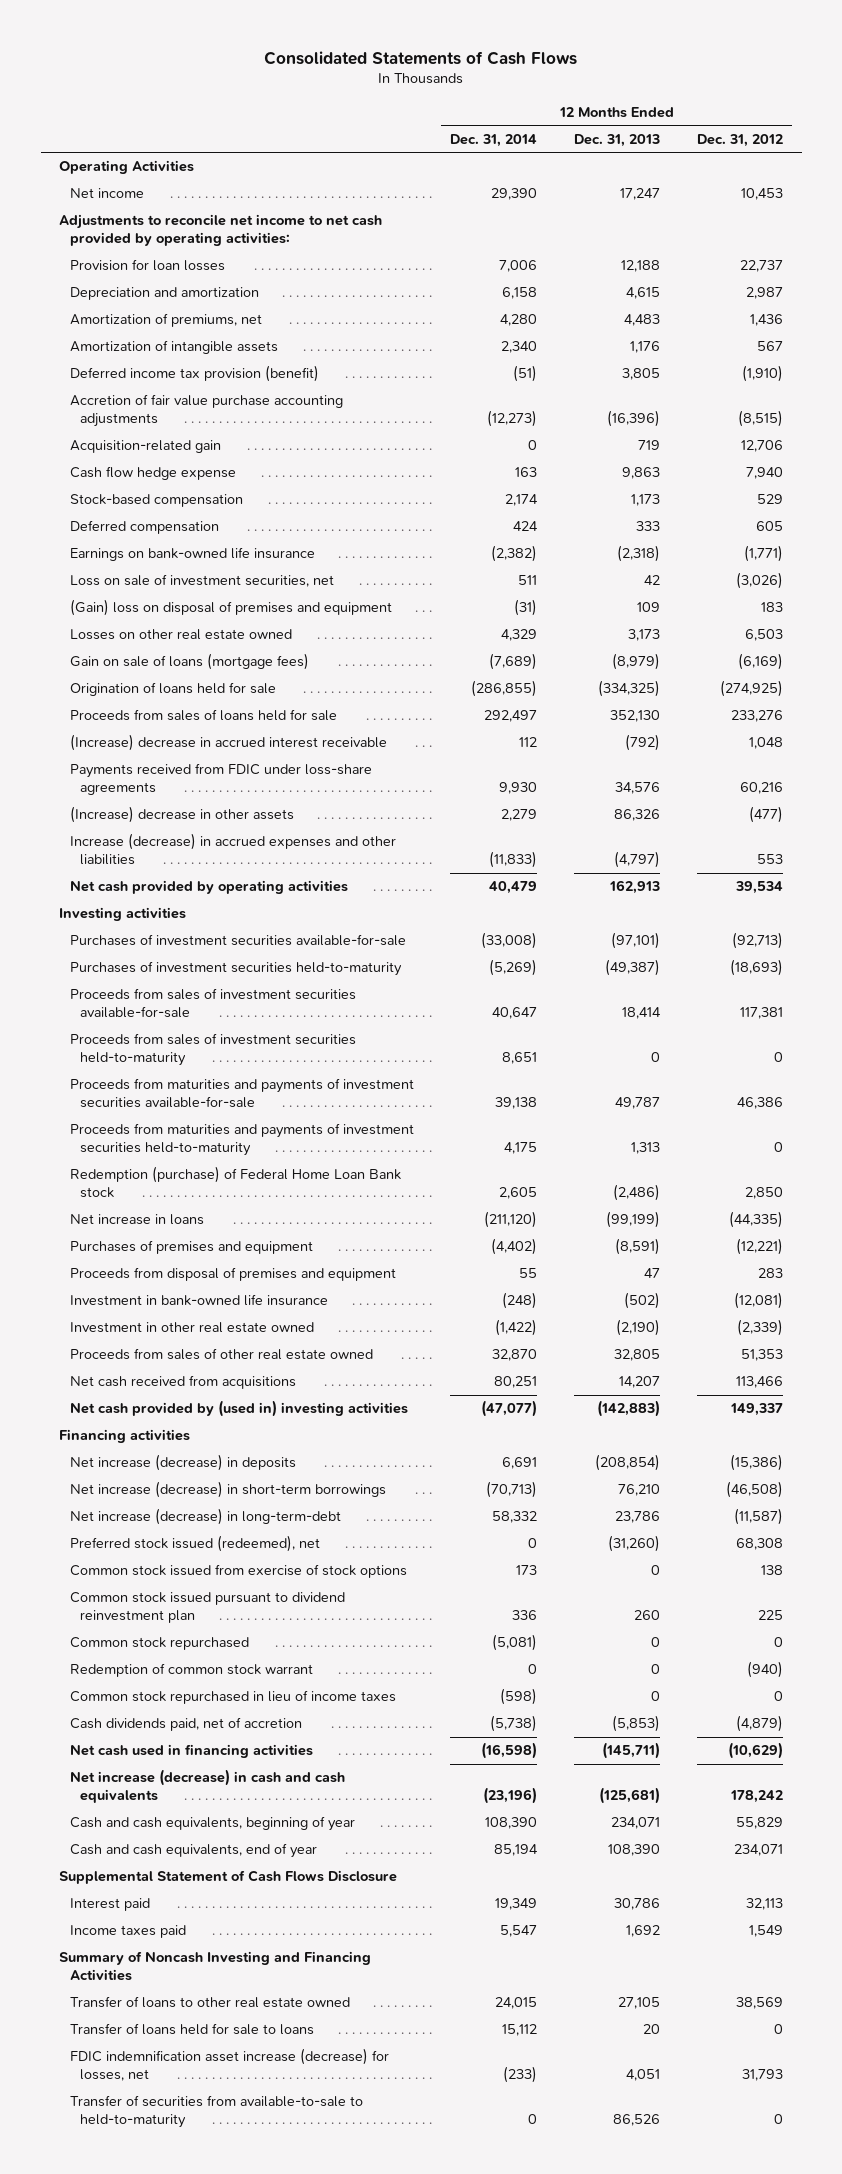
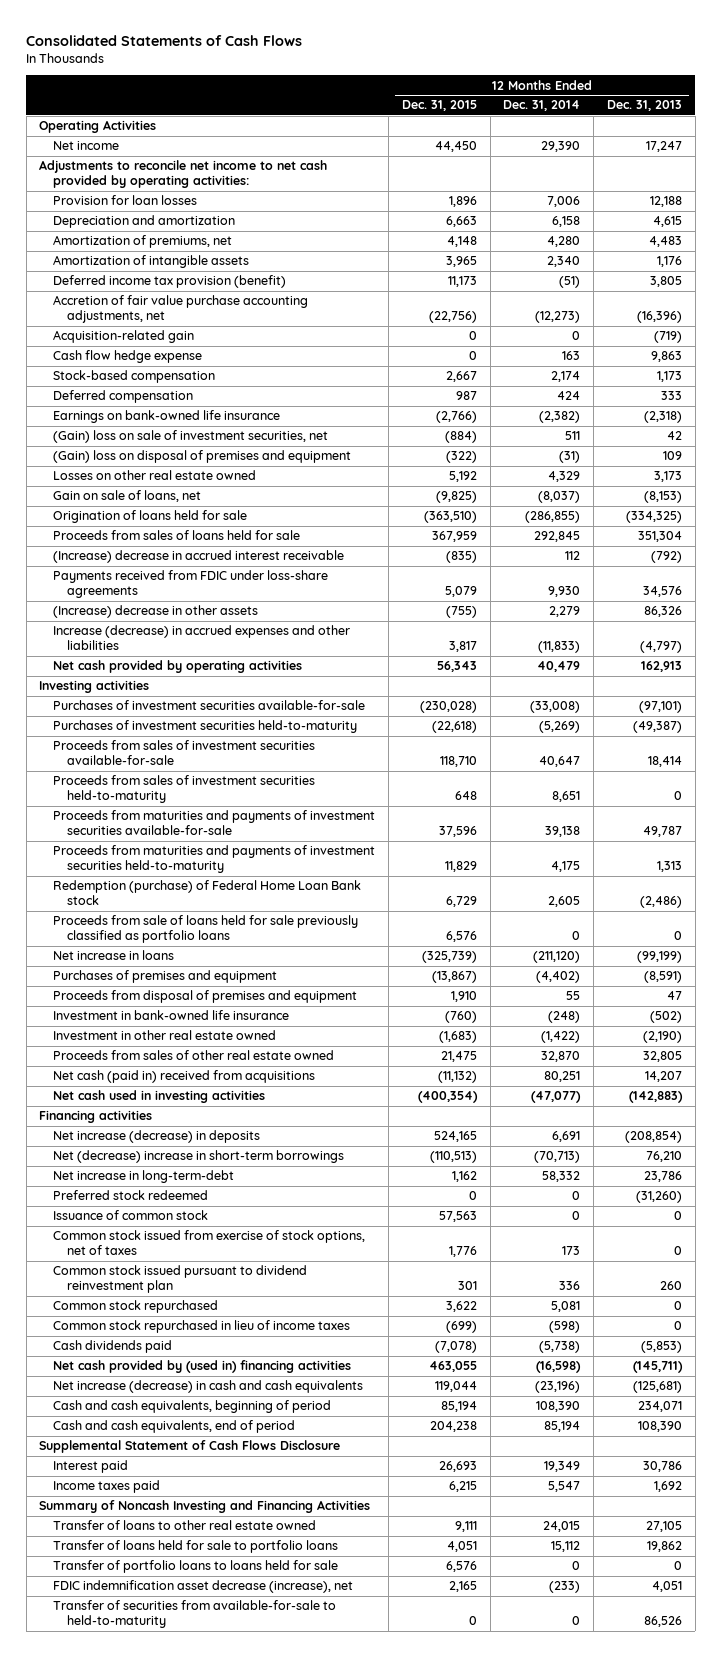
- | 12 Months Ended Dec. 31, 2014 | 12 Months Ended Dec. 31, 2013 | 12 Months Ended Dec. 31, 2012
+ | 12 Months Ended Dec. 31, 2015 | 12 Months Ended Dec. 31, 2014 | 12 Months Ended Dec. 31, 2013
- Accretion of fair value purchase accounting adjustments | (12,273) | (16,396) | (8,515)
- Acquisition-related gain | 0 | 719 | 12,706
+ Accretion of fair value purchase accounting adjustments, net | (22,756) | (12,273) | (16,396)
+ Acquisition-related gain | 0 | 0 | (719)
- Loss on sale of investment securities, net | 511 | 42 | (3,026)
+ (Gain) loss on sale of investment securities, net | (884) | 511 | 42
- Gain on sale of loans (mortgage fees) | (7,689) | (8,979) | (6,169)
+ Gain on sale of loans, net | (9,825) | (8,037) | (8,153)
- Proceeds from sales of loans held for sale | 292,497 | 352,130 | 233,276
+ Proceeds from sales of loans held for sale | 367,959 | 292,845 | 351,304
+ Proceeds from sale of loans held for sale previously classified as portfolio loans | 6,576 | 0 | 0
- Net cash received from acquisitions | 80,251 | 14,207 | 113,466
- Net cash provided by (used in) investing activities | (47,077) | (142,883) | 149,337
+ Net cash (paid in) received from acquisitions | (11,132) | 80,251 | 14,207
+ Net cash used in investing activities | (400,354) | (47,077) | (142,883)
- Net increase (decrease) in short-term borrowings | (70,713) | 76,210 | (46,508)
- Net increase (decrease) in long-term-debt | 58,332 | 23,786 | (11,587)
- Preferred stock issued (redeemed), net | 0 | (31,260) | 68,308
- Common stock issued from exercise of stock options | 173 | 0 | 138
+ Net (decrease) increase in short-term borrowings | (110,513) | (70,713) | 76,210
+ Net increase in long-term-debt | 1,162 | 58,332 | 23,786
+ Preferred stock redeemed | 0 | 0 | (31,260)
+ Issuance of common stock | 57,563 | 0 | 0
+ Common stock issued from exercise of stock options, net of taxes | 1,776 | 173 | 0
- Common stock repurchased | (5,081) | 0 | 0
- Redemption of common stock warrant | 0 | 0 | (940)
+ Common stock repurchased | 3,622 | 5,081 | 0
- Cash dividends paid, net of accretion | (5,738) | (5,853) | (4,879)
- Net cash used in financing activities | (16,598) | (145,711) | (10,629)
+ Cash dividends paid | (7,078) | (5,738) | (5,853)
+ Net cash provided by (used in) financing activities | 463,055 | (16,598) | (145,711)
- Cash and cash equivalents, beginning of year | 108,390 | 234,071 | 55,829
- Cash and cash equivalents, end of year | 85,194 | 108,390 | 234,071
+ Cash and cash equivalents, beginning of period | 85,194 | 108,390 | 234,071
+ Cash and cash equivalents, end of period | 204,238 | 85,194 | 108,390
- Transfer of loans held for sale to loans | 15,112 | 20 | 0
- FDIC indemnification asset increase (decrease) for losses, net | (233) | 4,051 | 31,793
- Transfer of securities from available-to-sale to held-to-maturity | 0 | 86,526 | 0
+ Transfer of loans held for sale to portfolio loans | 4,051 | 15,112 | 19,862
+ Transfer of portfolio loans to loans held for sale | 6,576 | 0 | 0
+ FDIC indemnification asset decrease (increase), net | 2,165 | (233) | 4,051
+ Transfer of securities from available-for-sale to held-to-maturity | 0 | 0 | 86,526

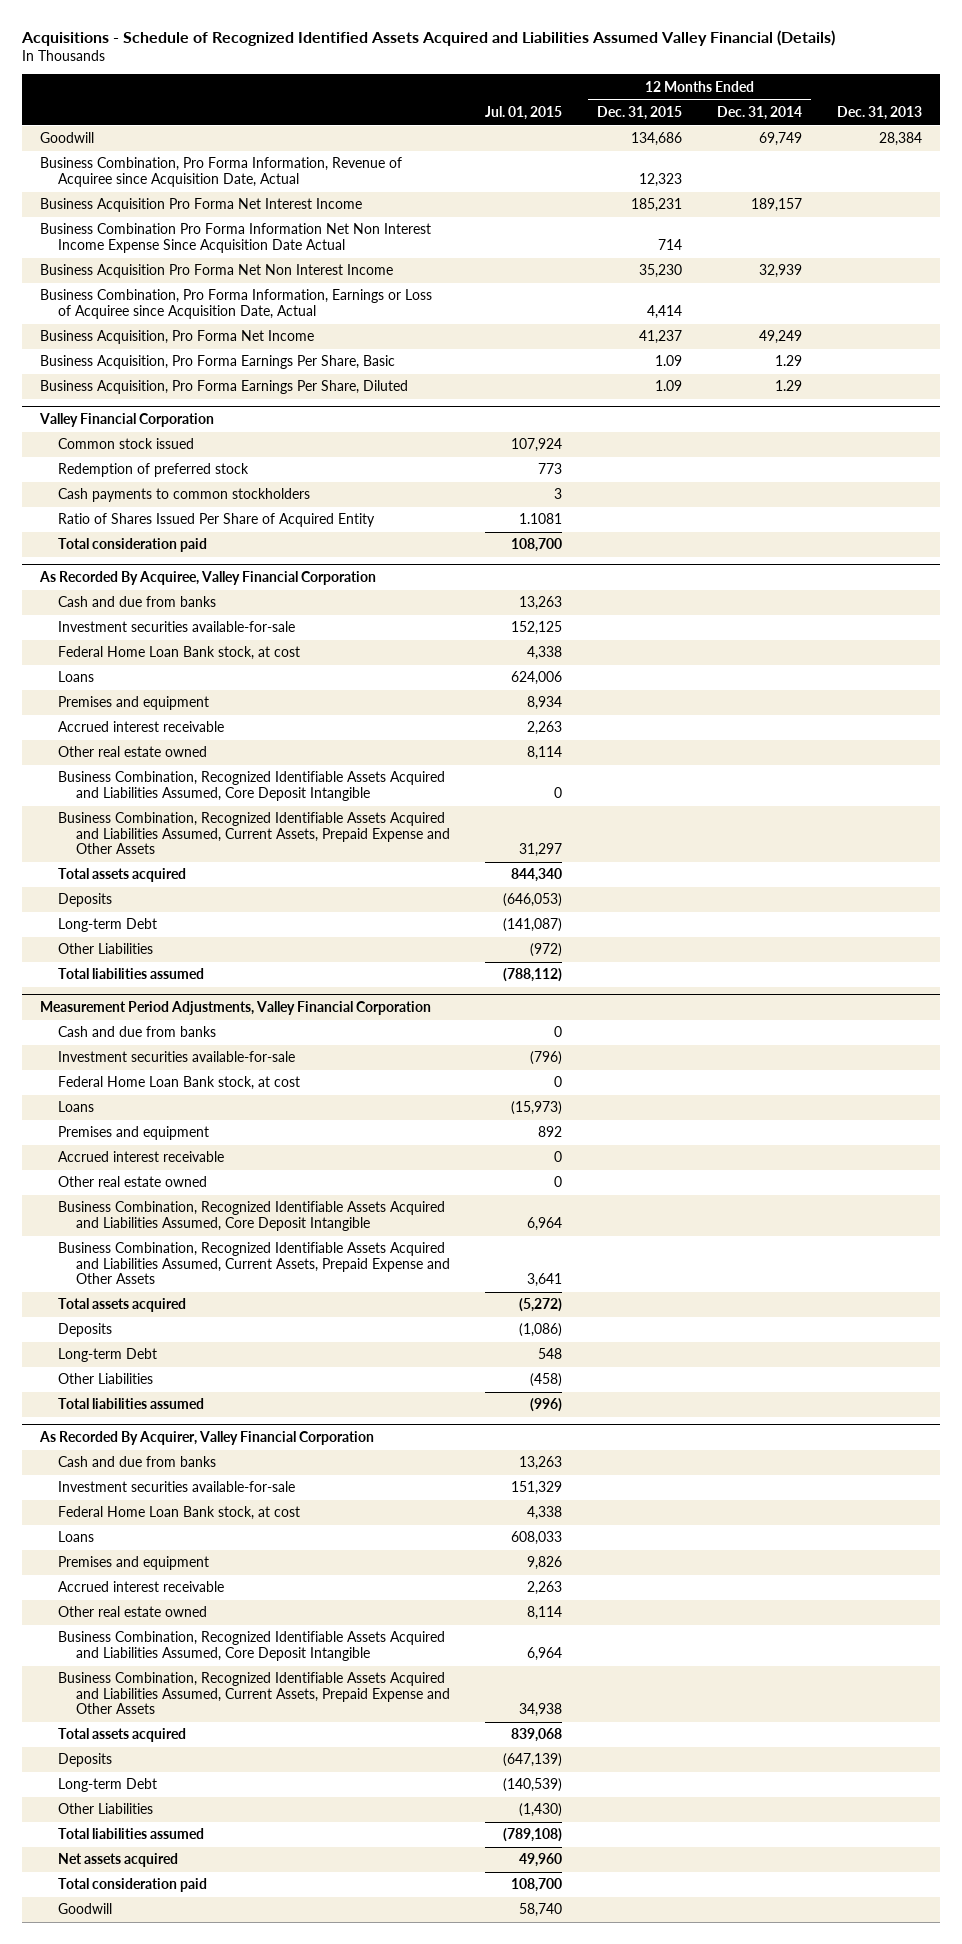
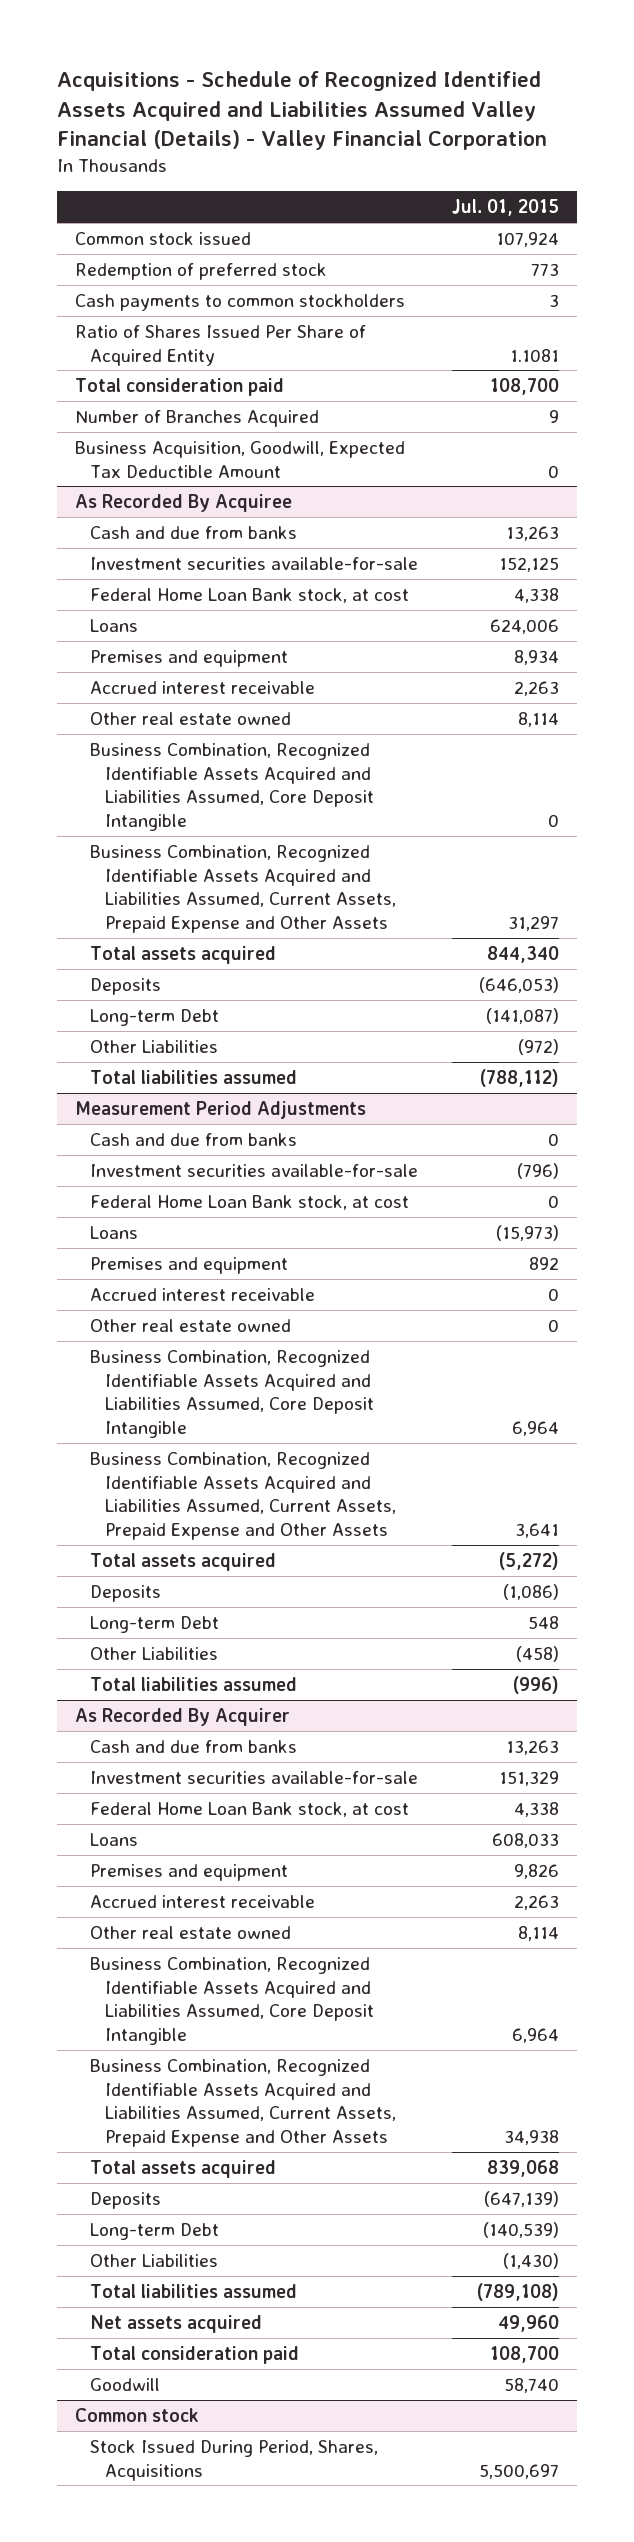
- Acquisitions - Schedule of Recognized Identified Assets Acquired and Liabilities Assumed Valley Financial (Details)
+ Acquisitions - Schedule of Recognized Identified Assets Acquired and Liabilities Assumed Valley Financial (Details) - Valley Financial Corporation
- | Jul. 01, 2015 | 12 Months Ended Dec. 31, 2015 | 12 Months Ended Dec. 31, 2014 | Dec. 31, 2013
+ | Jul. 01, 2015
- Goodwill | | 134,686 | 69,749 | 28,384
- Business Combination, Pro Forma Information, Revenue of Acquiree since Acquisition Date, Actual | | 12,323 | |
- Business Acquisition Pro Forma Net Interest Income | | 185,231 | 189,157 |
- Business Combination Pro Forma Information Net Non Interest Income Expense Since Acquisition Date Actual | | 714 | |
- Business Acquisition Pro Forma Net Non Interest Income | | 35,230 | 32,939 |
- Business Combination, Pro Forma Information, Earnings or Loss of Acquiree since Acquisition Date, Actual | | 4,414 | |
- Business Acquisition, Pro Forma Net Income | | 41,237 | 49,249 |
- Business Acquisition, Pro Forma Earnings Per Share, Basic | | 1.09 | 1.29 |
- Business Acquisition, Pro Forma Earnings Per Share, Diluted | | 1.09 | 1.29 |
- Valley Financial Corporation
- As Recorded By Acquiree, Valley Financial Corporation
+ Number of Branches Acquired | 9
+ Business Acquisition, Goodwill, Expected Tax Deductible Amount | 0
+ As Recorded By Acquiree
- Measurement Period Adjustments, Valley Financial Corporation
+ Measurement Period Adjustments
- As Recorded By Acquirer, Valley Financial Corporation
+ As Recorded By Acquirer
+ Common stock
+ Stock Issued During Period, Shares, Acquisitions | 5,500,697

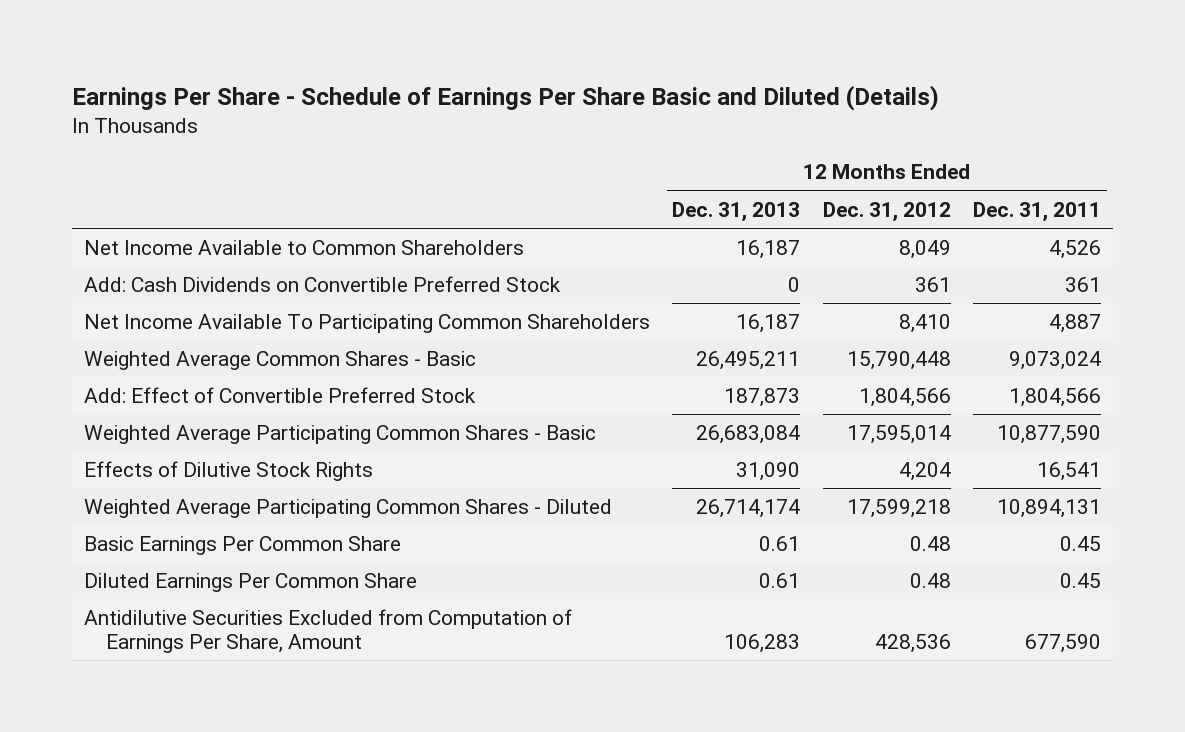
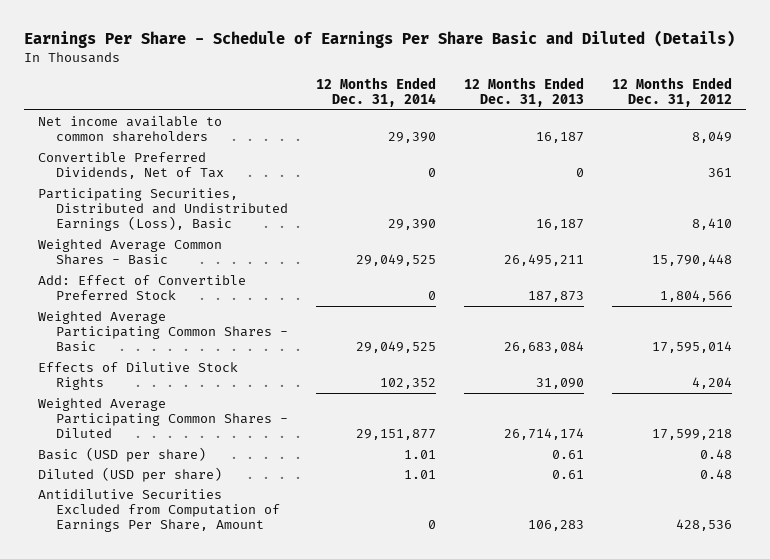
- | 12 Months Ended Dec. 31, 2013 | 12 Months Ended Dec. 31, 2012 | 12 Months Ended Dec. 31, 2011
+ | 12 Months Ended Dec. 31, 2014 | 12 Months Ended Dec. 31, 2013 | 12 Months Ended Dec. 31, 2012
- Net Income Available to Common Shareholders | 16,187 | 8,049 | 4,526
- Add: Cash Dividends on Convertible Preferred Stock | 0 | 361 | 361
- Net Income Available To Participating Common Shareholders | 16,187 | 8,410 | 4,887
+ Net income available to common shareholders | 29,390 | 16,187 | 8,049
+ Convertible Preferred Dividends, Net of Tax | 0 | 0 | 361
+ Participating Securities, Distributed and Undistributed Earnings (Loss), Basic | 29,390 | 16,187 | 8,410
- Basic Earnings Per Common Share | 0.61 | 0.48 | 0.45
- Diluted Earnings Per Common Share | 0.61 | 0.48 | 0.45
+ Basic (USD per share) | 1.01 | 0.61 | 0.48
+ Diluted (USD per share) | 1.01 | 0.61 | 0.48

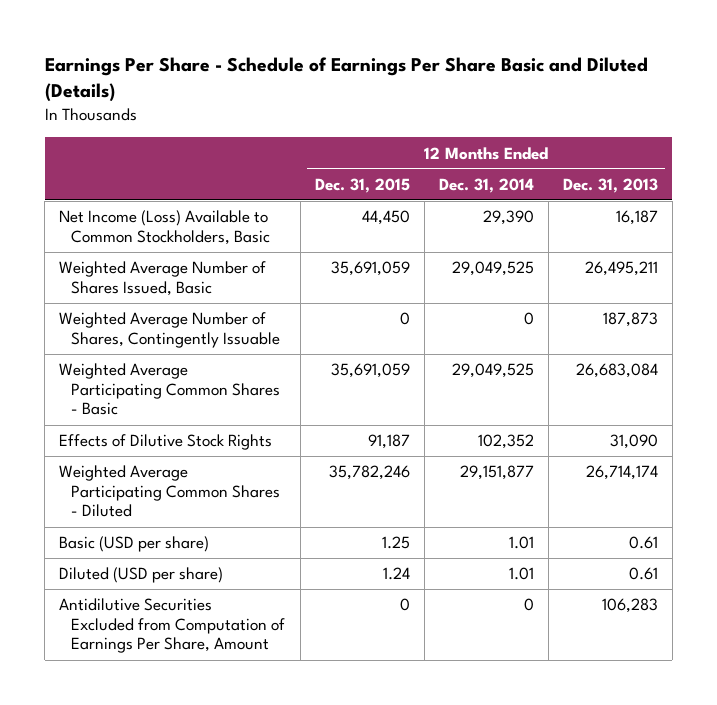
- | 12 Months Ended Dec. 31, 2014 | 12 Months Ended Dec. 31, 2013 | 12 Months Ended Dec. 31, 2012
+ | 12 Months Ended Dec. 31, 2015 | 12 Months Ended Dec. 31, 2014 | 12 Months Ended Dec. 31, 2013
- Net income available to common shareholders | 29,390 | 16,187 | 8,049
- Convertible Preferred Dividends, Net of Tax | 0 | 0 | 361
- Participating Securities, Distributed and Undistributed Earnings (Loss), Basic | 29,390 | 16,187 | 8,410
- Weighted Average Common Shares - Basic | 29,049,525 | 26,495,211 | 15,790,448
- Add: Effect of Convertible Preferred Stock | 0 | 187,873 | 1,804,566
+ Net Income (Loss) Available to Common Stockholders, Basic | 44,450 | 29,390 | 16,187
+ Weighted Average Number of Shares Issued, Basic | 35,691,059 | 29,049,525 | 26,495,211
+ Weighted Average Number of Shares, Contingently Issuable | 0 | 0 | 187,873

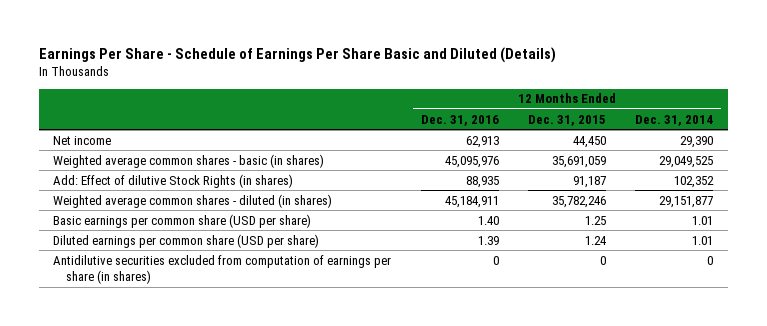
- | 12 Months Ended Dec. 31, 2015 | 12 Months Ended Dec. 31, 2014 | 12 Months Ended Dec. 31, 2013
+ | 12 Months Ended Dec. 31, 2016 | 12 Months Ended Dec. 31, 2015 | 12 Months Ended Dec. 31, 2014
- Net Income (Loss) Available to Common Stockholders, Basic | 44,450 | 29,390 | 16,187
- Weighted Average Number of Shares Issued, Basic | 35,691,059 | 29,049,525 | 26,495,211
- Weighted Average Number of Shares, Contingently Issuable | 0 | 0 | 187,873
- Weighted Average Participating Common Shares - Basic | 35,691,059 | 29,049,525 | 26,683,084
- Effects of Dilutive Stock Rights | 91,187 | 102,352 | 31,090
- Weighted Average Participating Common Shares - Diluted | 35,782,246 | 29,151,877 | 26,714,174
- Basic (USD per share) | 1.25 | 1.01 | 0.61
- Diluted (USD per share) | 1.24 | 1.01 | 0.61
- Antidilutive Securities Excluded from Computation of Earnings Per Share, Amount | 0 | 0 | 106,283
+ Net income | 62,913 | 44,450 | 29,390
+ Weighted average common shares - basic (in shares) | 45,095,976 | 35,691,059 | 29,049,525
+ Add: Effect of dilutive Stock Rights (in shares) | 88,935 | 91,187 | 102,352
+ Weighted average common shares - diluted (in shares) | 45,184,911 | 35,782,246 | 29,151,877
+ Basic earnings per common share (USD per share) | 1.40 | 1.25 | 1.01
+ Diluted earnings per common share (USD per share) | 1.39 | 1.24 | 1.01
+ Antidilutive securities excluded from computation of earnings per share (in shares) | 0 | 0 | 0

